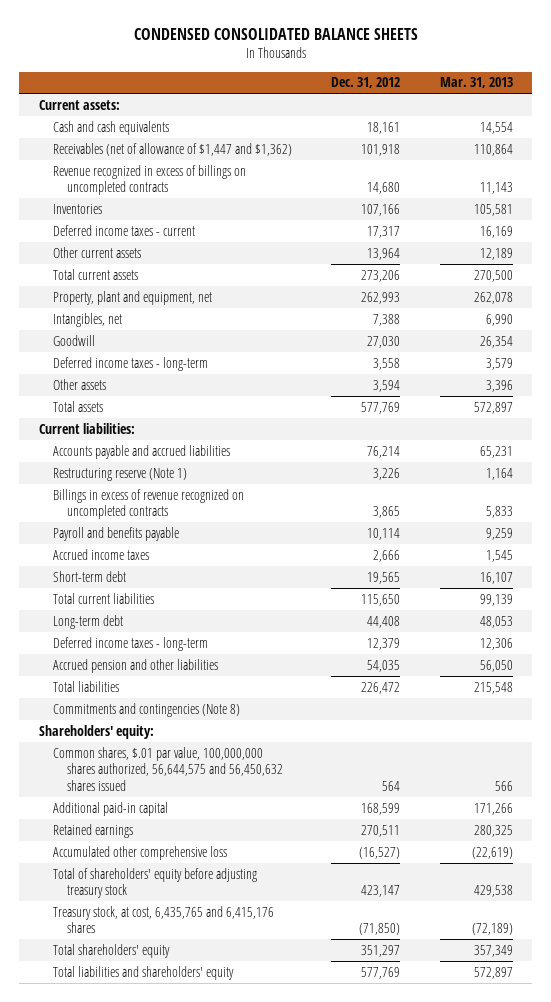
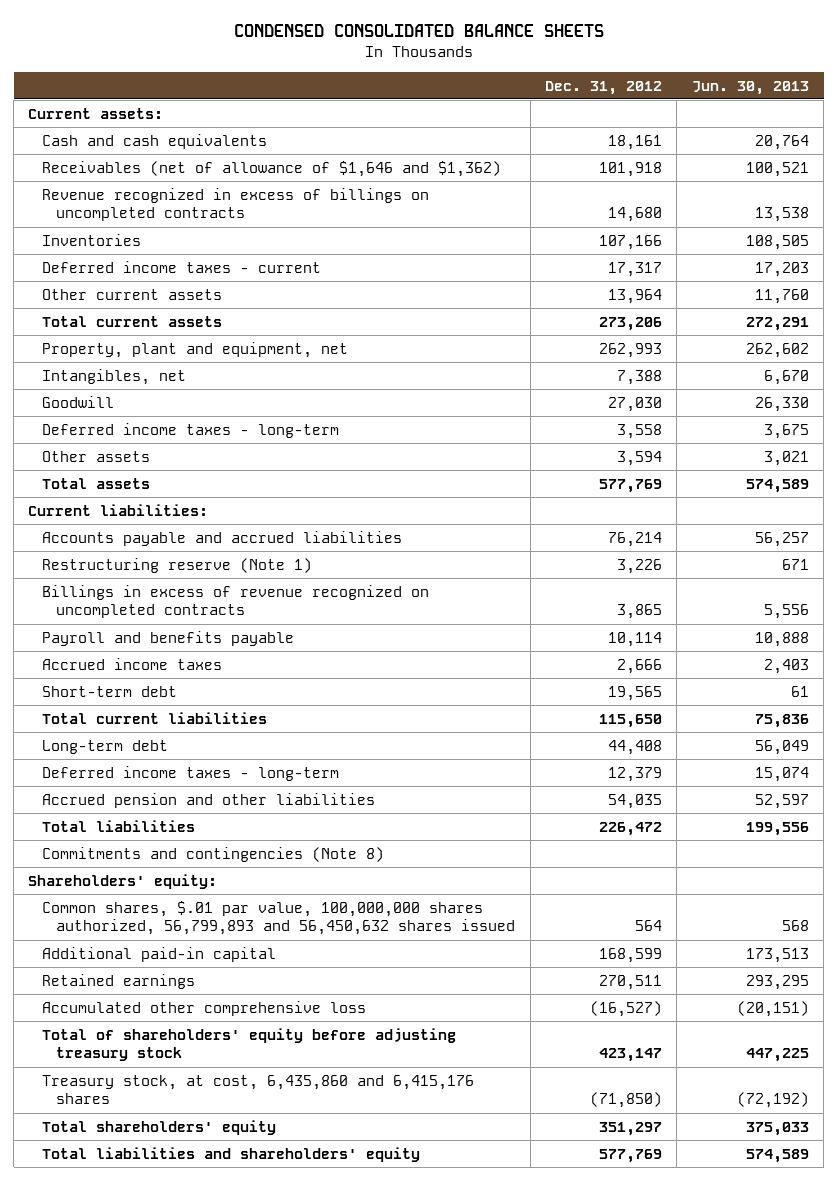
- | Dec. 31, 2012 | Mar. 31, 2013
+ | Dec. 31, 2012 | Jun. 30, 2013
- Receivables (net of allowance of $1,447 and $1,362) | 101,918 | 110,864
+ Receivables (net of allowance of $1,646 and $1,362) | 101,918 | 100,521
- Common shares, $.01 par value, 100,000,000 shares authorized, 56,644,575 and 56,450,632 shares issued | 564 | 566
+ Common shares, $.01 par value, 100,000,000 shares authorized, 56,799,893 and 56,450,632 shares issued | 564 | 568
- Treasury stock, at cost, 6,435,765 and 6,415,176 shares | (71,850) | (72,189)
+ Treasury stock, at cost, 6,435,860 and 6,415,176 shares | (71,850) | (72,192)

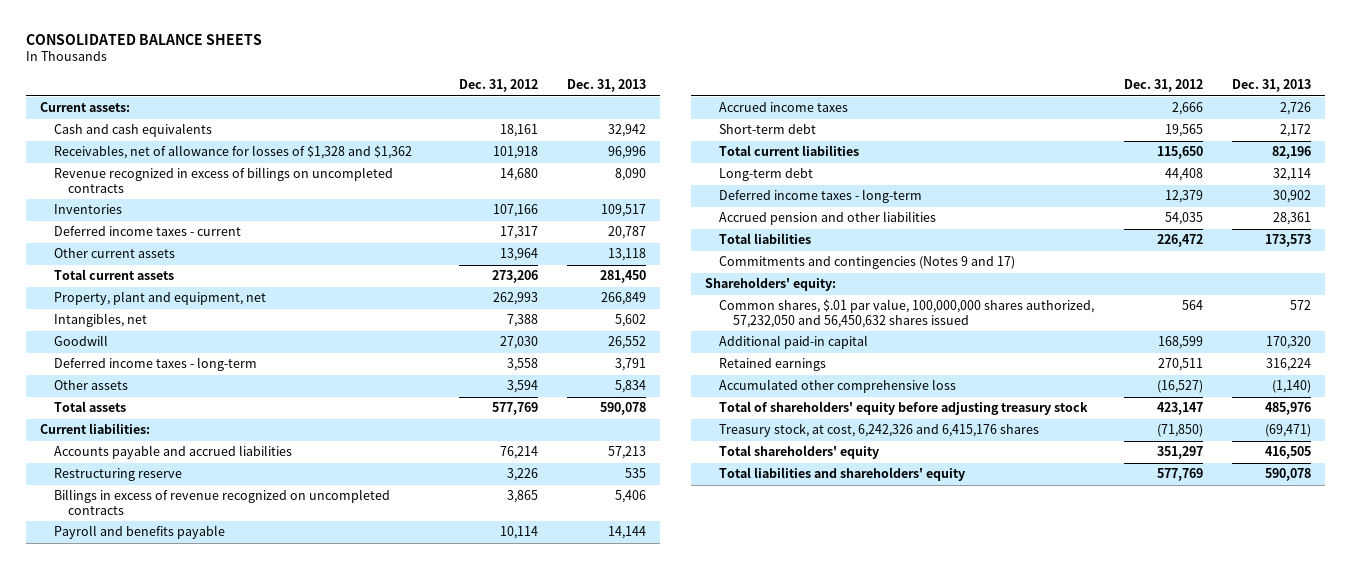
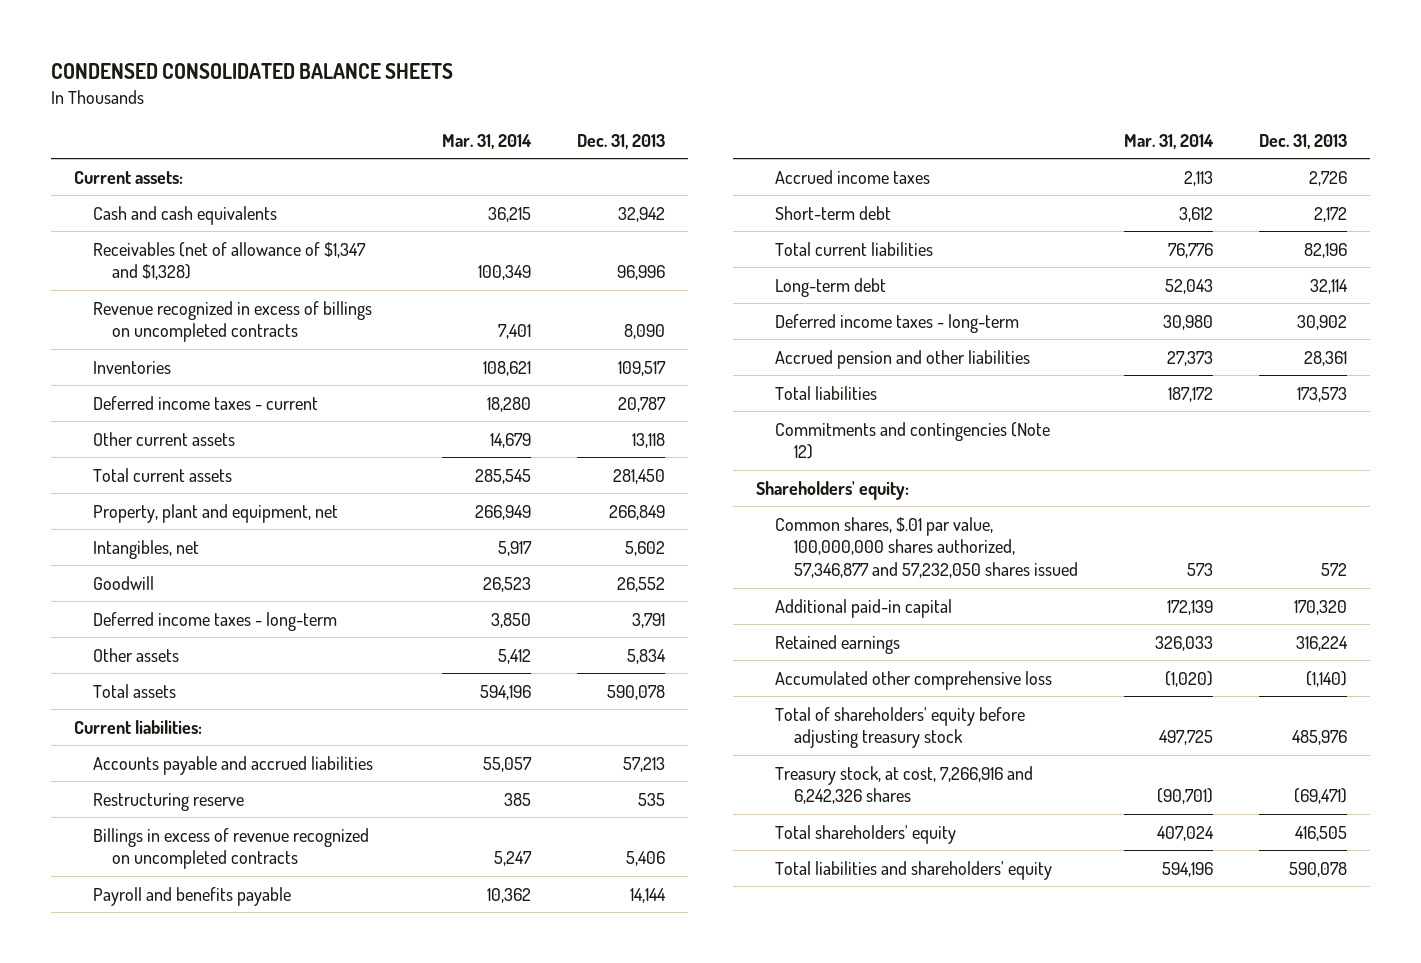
- CONSOLIDATED BALANCE SHEETS
+ CONDENSED CONSOLIDATED BALANCE SHEETS
- | Dec. 31, 2012 | Dec. 31, 2013
+ | Mar. 31, 2014 | Dec. 31, 2013
- Receivables, net of allowance for losses of $1,328 and $1,362 | 101,918 | 96,996
+ Receivables (net of allowance of $1,347 and $1,328) | 100,349 | 96,996
- Commitments and contingencies (Notes 9 and 17)
+ Commitments and contingencies (Note 12)
- Common shares, $.01 par value, 100,000,000 shares authorized, 57,232,050 and 56,450,632 shares issued | 564 | 572
+ Common shares, $.01 par value, 100,000,000 shares authorized, 57,346,877 and 57,232,050 shares issued | 573 | 572
- Treasury stock, at cost, 6,242,326 and 6,415,176 shares | (71,850) | (69,471)
+ Treasury stock, at cost, 7,266,916 and 6,242,326 shares | (90,701) | (69,471)

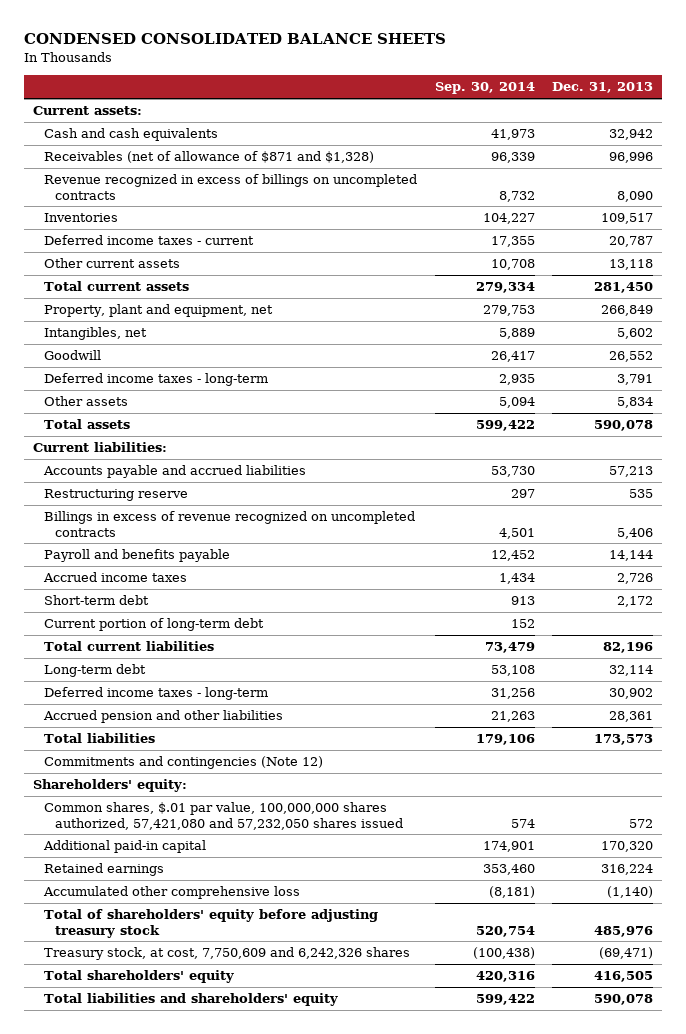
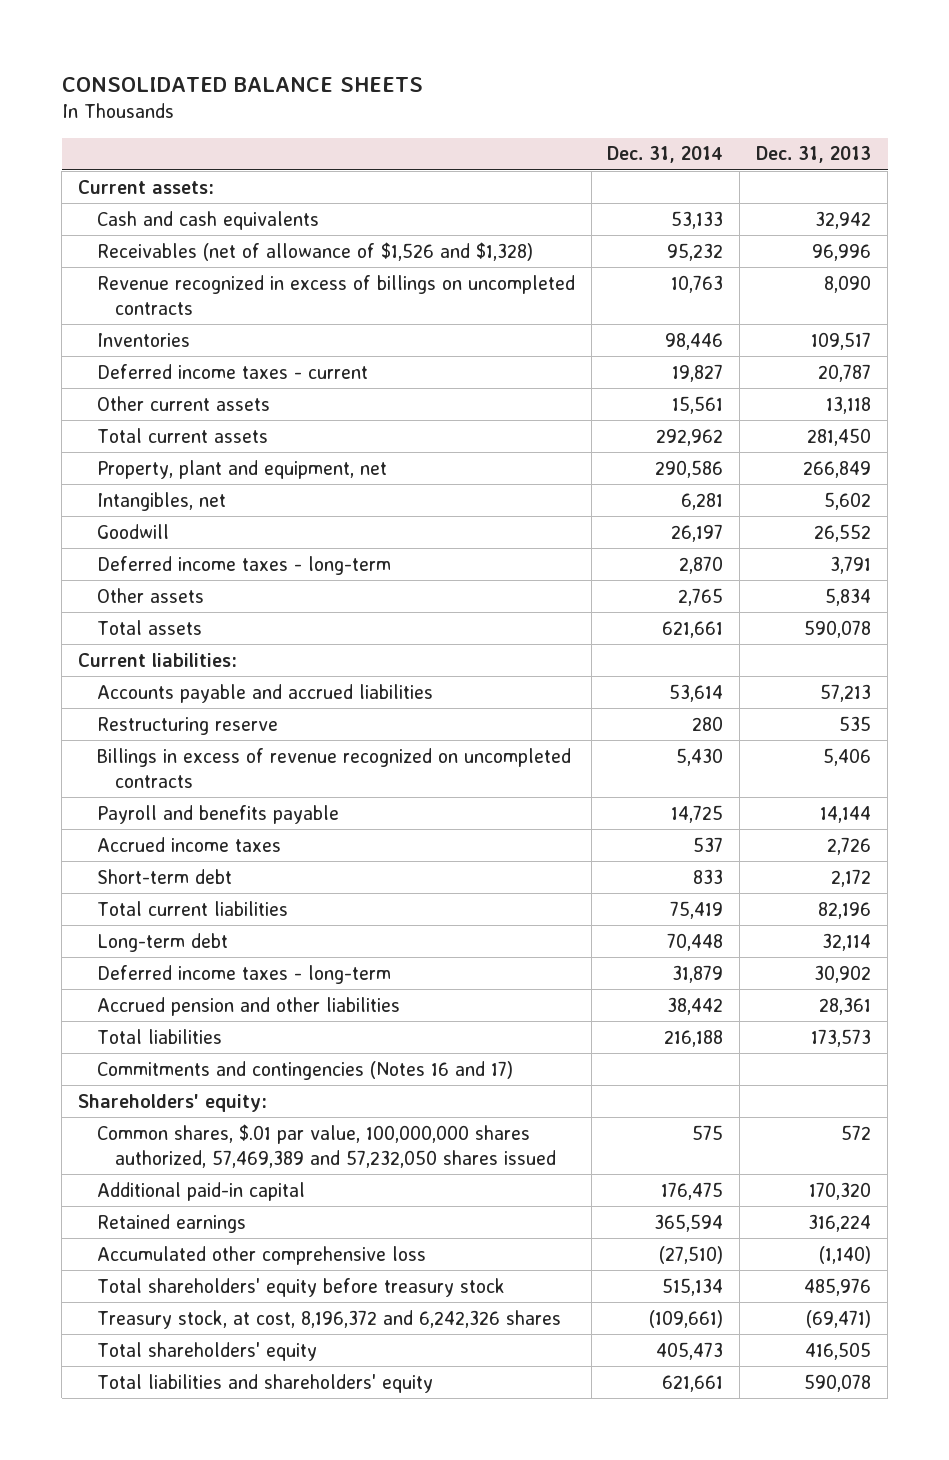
- CONDENSED CONSOLIDATED BALANCE SHEETS
+ CONSOLIDATED BALANCE SHEETS
- | Sep. 30, 2014 | Dec. 31, 2013
+ | Dec. 31, 2014 | Dec. 31, 2013
- Receivables (net of allowance of $871 and $1,328) | 96,339 | 96,996
+ Receivables (net of allowance of $1,526 and $1,328) | 95,232 | 96,996
- Current portion of long-term debt | 152 |
- Commitments and contingencies (Note 12)
+ Commitments and contingencies (Notes 16 and 17)
- Common shares, $.01 par value, 100,000,000 shares authorized, 57,421,080 and 57,232,050 shares issued | 574 | 572
+ Common shares, $.01 par value, 100,000,000 shares authorized, 57,469,389 and 57,232,050 shares issued | 575 | 572
- Total of shareholders' equity before adjusting treasury stock | 520,754 | 485,976
- Treasury stock, at cost, 7,750,609 and 6,242,326 shares | (100,438) | (69,471)
+ Total shareholders' equity before treasury stock | 515,134 | 485,976
+ Treasury stock, at cost, 8,196,372 and 6,242,326 shares | (109,661) | (69,471)

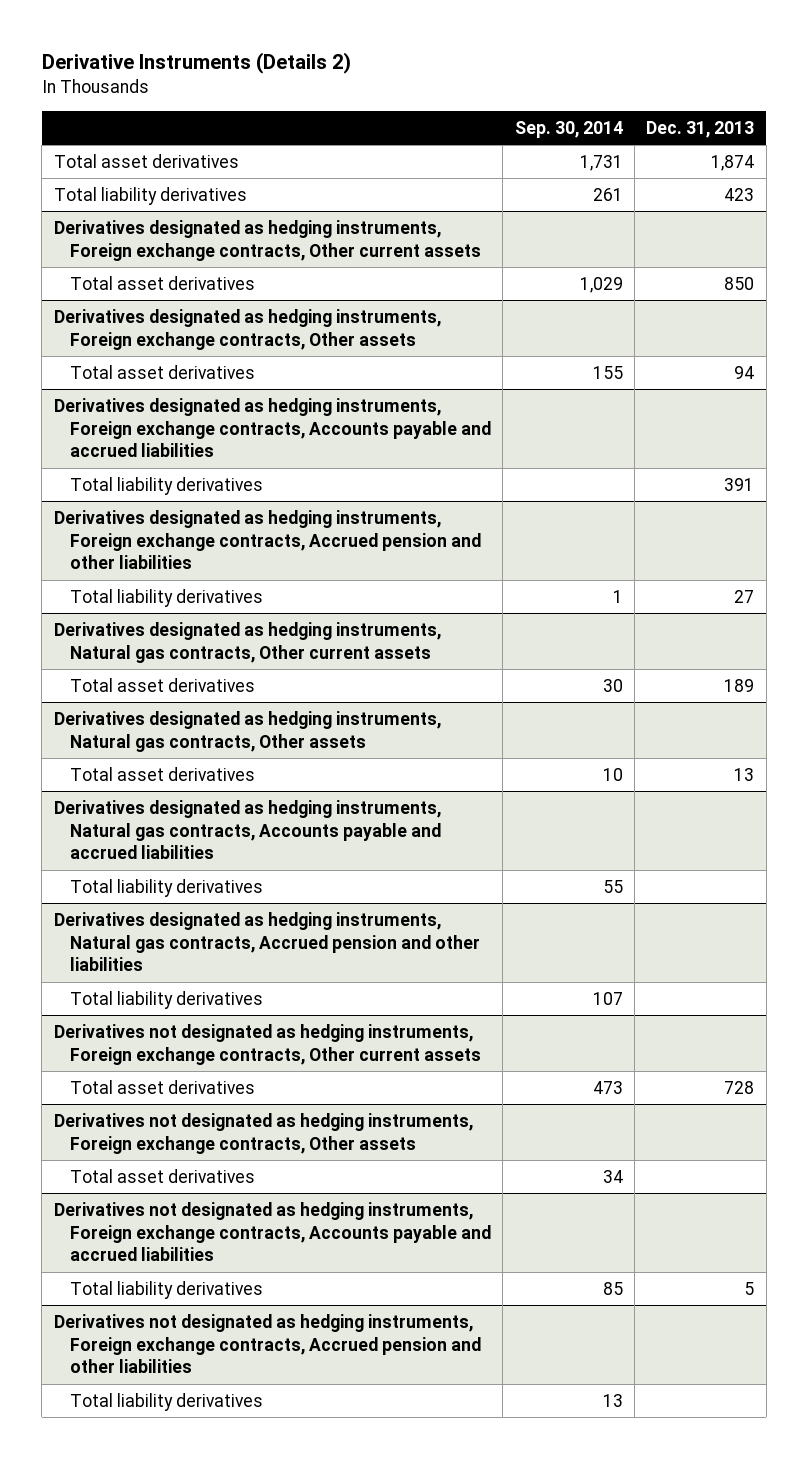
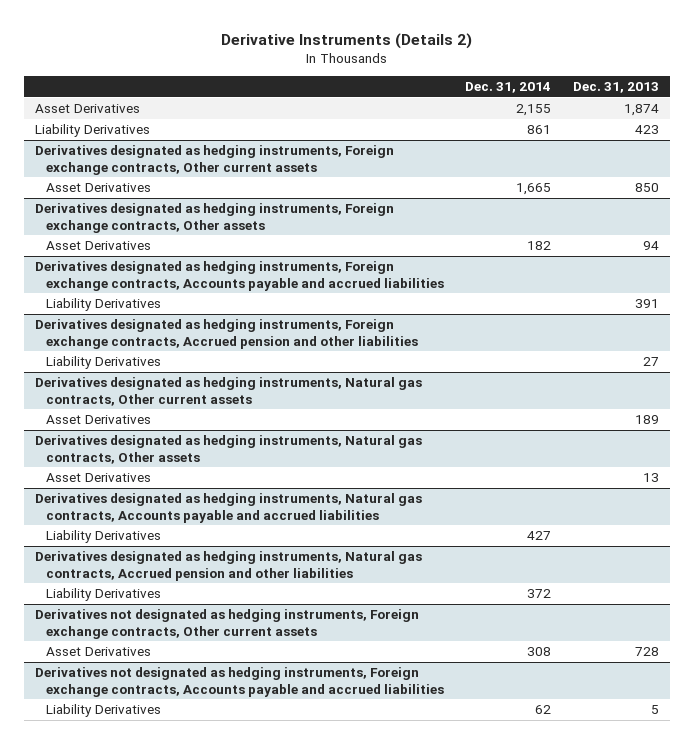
- | Sep. 30, 2014 | Dec. 31, 2013
+ | Dec. 31, 2014 | Dec. 31, 2013
- Total asset derivatives | 1,731 | 1,874
- Total liability derivatives | 261 | 423
+ Asset Derivatives | 2,155 | 1,874
+ Liability Derivatives | 861 | 423
@ Derivatives designated as hedging instruments, Foreign exchange contracts, Other current assets
- Total asset derivatives | 1,029 | 850
+ Asset Derivatives | 1,665 | 850
@ Derivatives designated as hedging instruments, Foreign exchange contracts, Other assets
- Total asset derivatives | 155 | 94
+ Asset Derivatives | 182 | 94
@ Derivatives designated as hedging instruments, Foreign exchange contracts, Accounts payable and accrued liabilities
- Total liability derivatives | | 391
+ Liability Derivatives | | 391
@ Derivatives designated as hedging instruments, Foreign exchange contracts, Accrued pension and other liabilities
- Total liability derivatives | 1 | 27
+ Liability Derivatives | | 27
@ Derivatives designated as hedging instruments, Natural gas contracts, Other current assets
- Total asset derivatives | 30 | 189
+ Asset Derivatives | | 189
@ Derivatives designated as hedging instruments, Natural gas contracts, Other assets
- Total asset derivatives | 10 | 13
+ Asset Derivatives | | 13
@ Derivatives designated as hedging instruments, Natural gas contracts, Accounts payable and accrued liabilities
- Total liability derivatives | 55 |
+ Liability Derivatives | 427 |
@ Derivatives designated as hedging instruments, Natural gas contracts, Accrued pension and other liabilities
- Total liability derivatives | 107 |
+ Liability Derivatives | 372 |
@ Derivatives not designated as hedging instruments, Foreign exchange contracts, Other current assets
- Total asset derivatives | 473 | 728
- Derivatives not designated as hedging instruments, Foreign exchange contracts, Other assets
- Total asset derivatives | 34 |
@ Derivatives not designated as hedging instruments, Foreign exchange contracts, Other current assets
+ Asset Derivatives | 308 | 728
@ Derivatives not designated as hedging instruments, Foreign exchange contracts, Accounts payable and accrued liabilities
- Total liability derivatives | 85 | 5
- Derivatives not designated as hedging instruments, Foreign exchange contracts, Accrued pension and other liabilities
- Total liability derivatives | 13 |
@ Derivatives not designated as hedging instruments, Foreign exchange contracts, Accounts payable and accrued liabilities
+ Liability Derivatives | 62 | 5

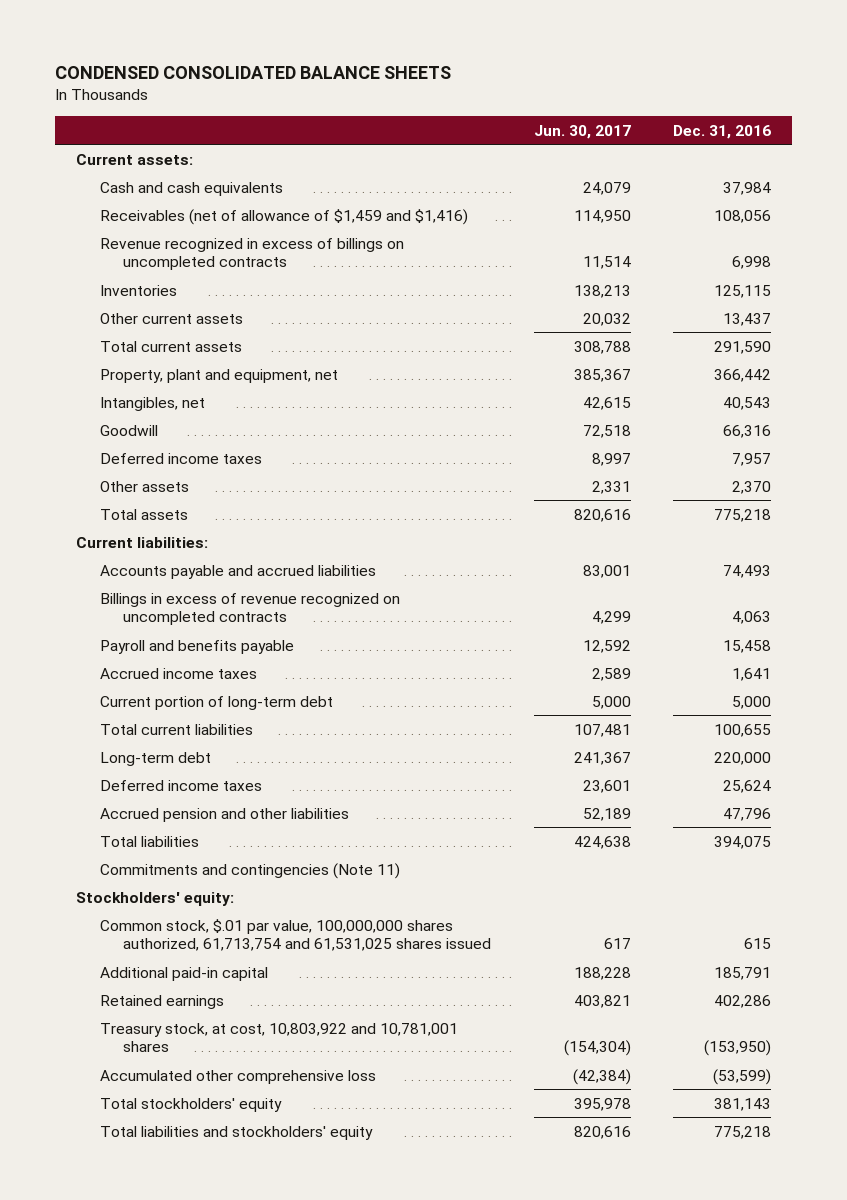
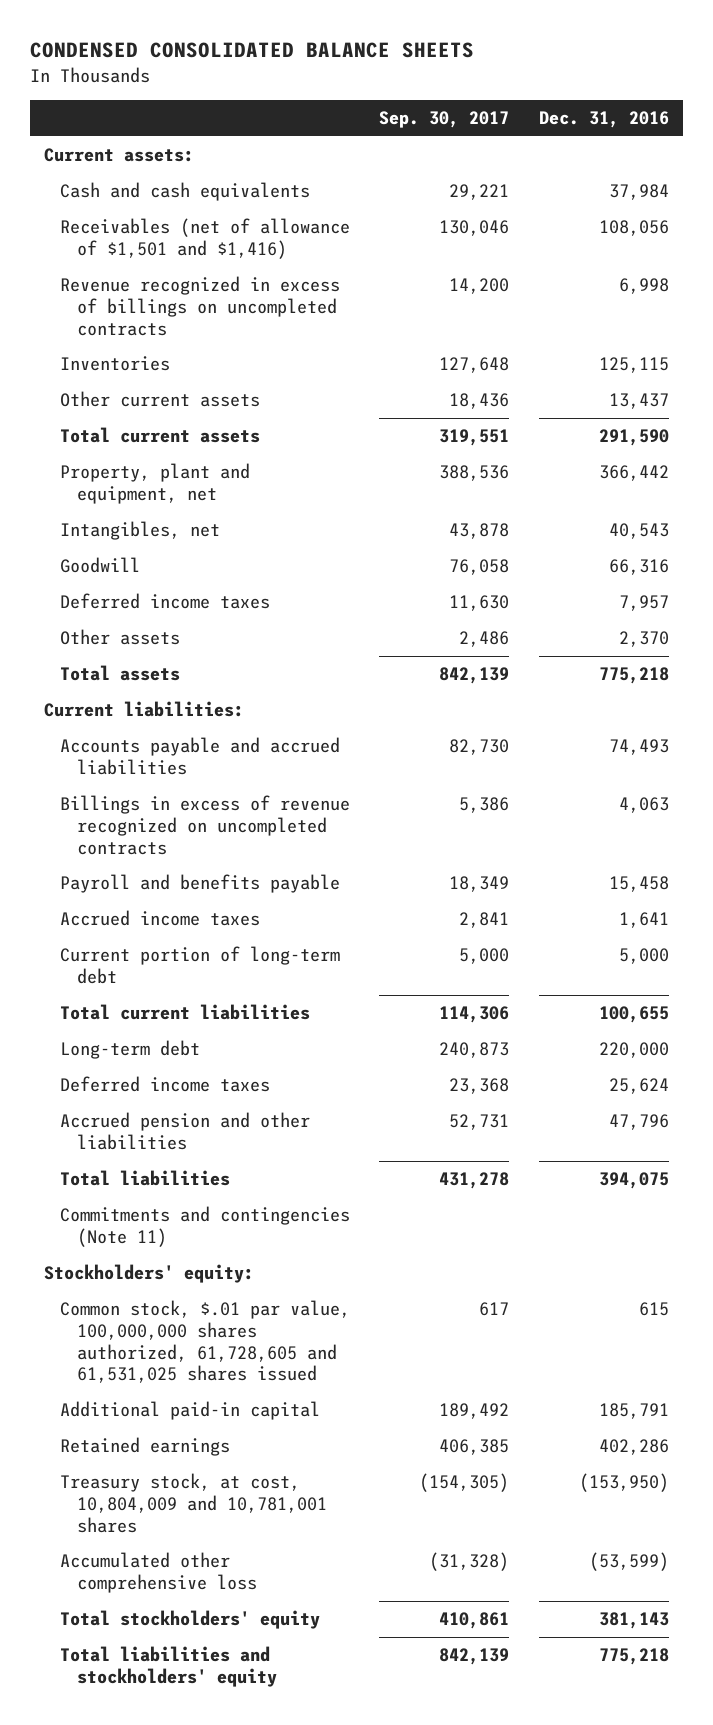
- | Jun. 30, 2017 | Dec. 31, 2016
+ | Sep. 30, 2017 | Dec. 31, 2016
- Receivables (net of allowance of $1,459 and $1,416) | 114,950 | 108,056
+ Receivables (net of allowance of $1,501 and $1,416) | 130,046 | 108,056
- Common stock, $.01 par value, 100,000,000 shares authorized, 61,713,754 and 61,531,025 shares issued | 617 | 615
+ Common stock, $.01 par value, 100,000,000 shares authorized, 61,728,605 and 61,531,025 shares issued | 617 | 615
- Treasury stock, at cost, 10,803,922 and 10,781,001 shares | (154,304) | (153,950)
+ Treasury stock, at cost, 10,804,009 and 10,781,001 shares | (154,305) | (153,950)

